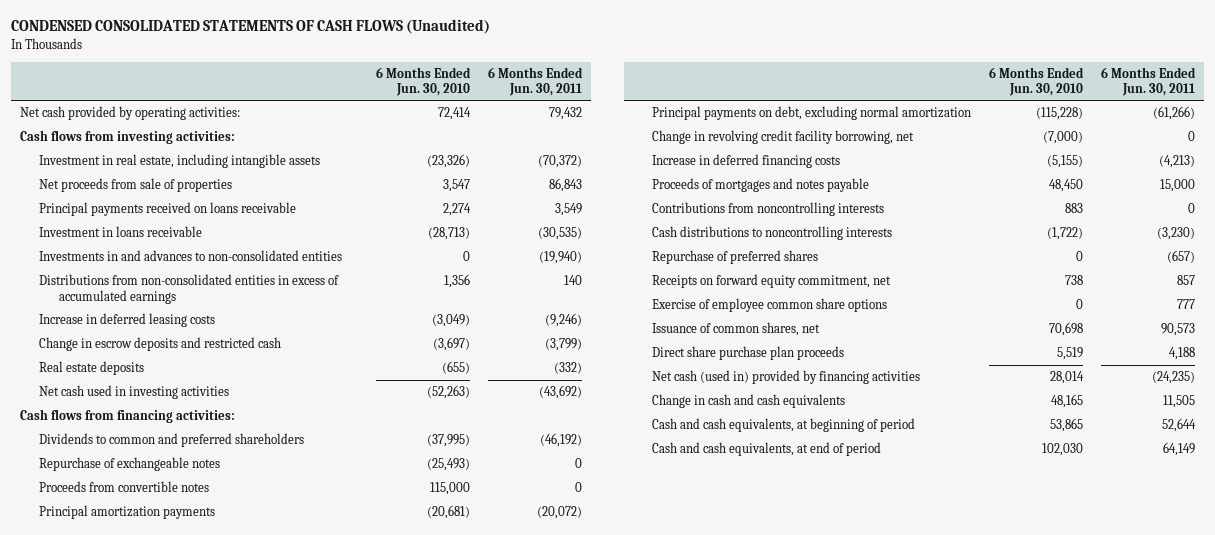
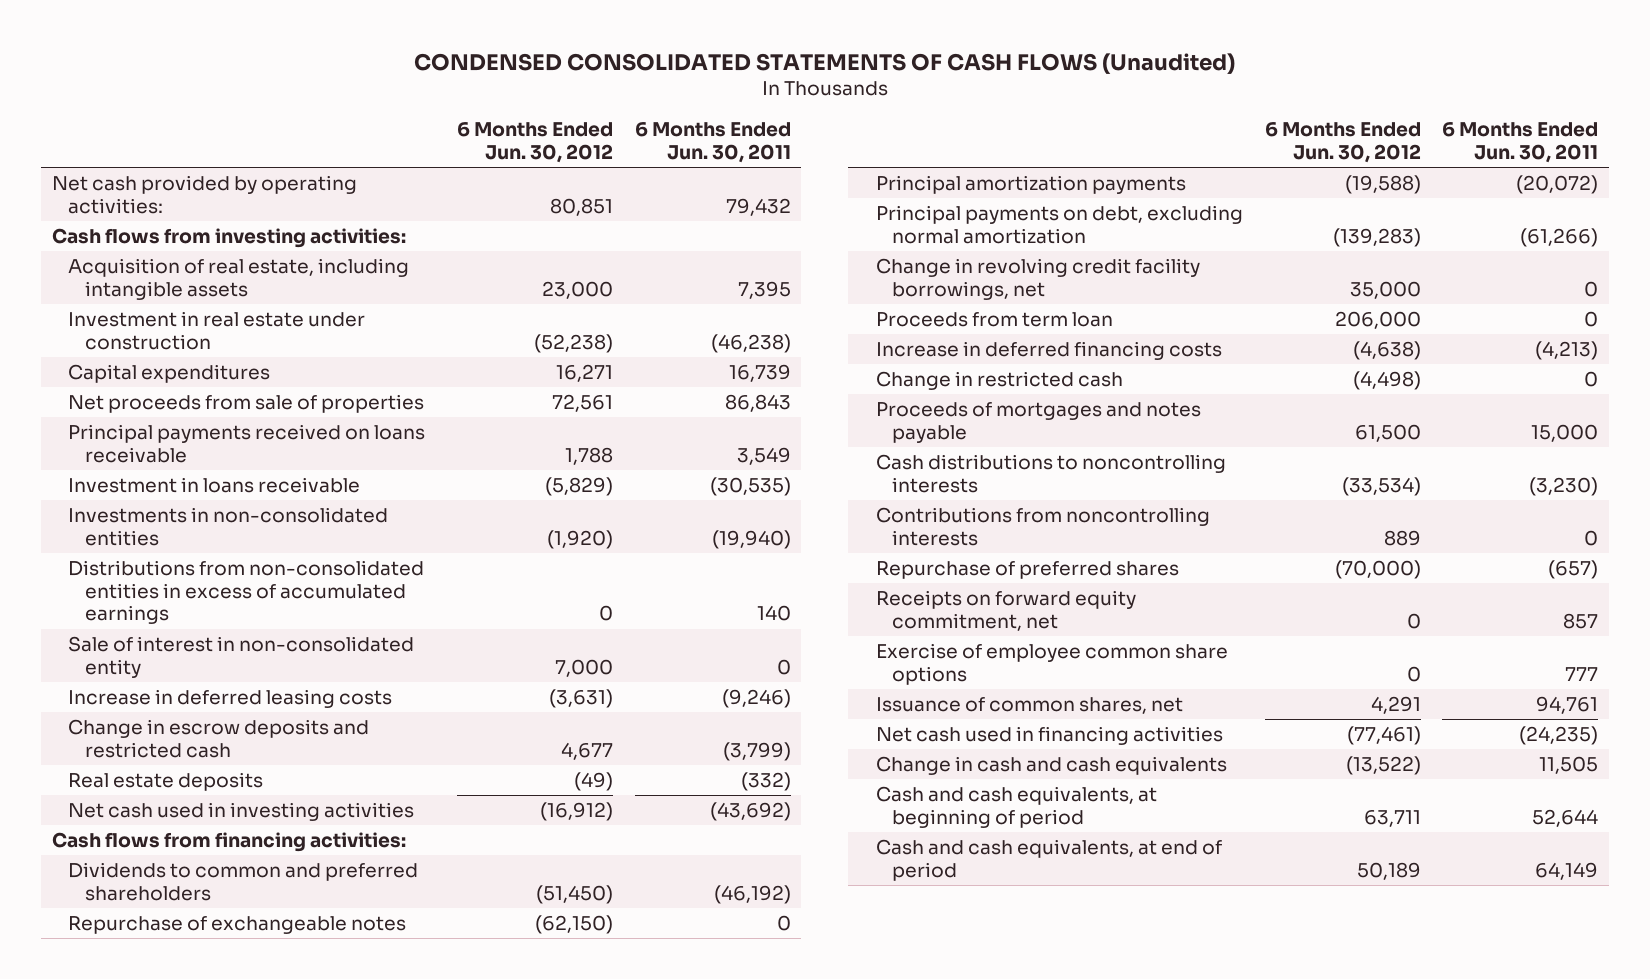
- | 6 Months Ended Jun. 30, 2010 | 6 Months Ended Jun. 30, 2011
+ | 6 Months Ended Jun. 30, 2012 | 6 Months Ended Jun. 30, 2011
- Investment in real estate, including intangible assets | (23,326) | (70,372)
+ Acquisition of real estate, including intangible assets | 23,000 | 7,395
+ Investment in real estate under construction | (52,238) | (46,238)
+ Capital expenditures | 16,271 | 16,739
- Investments in and advances to non-consolidated entities | 0 | (19,940)
+ Investments in non-consolidated entities | (1,920) | (19,940)
+ Sale of interest in non-consolidated entity | 7,000 | 0
- Proceeds from convertible notes | 115,000 | 0
- Change in revolving credit facility borrowing, net | (7,000) | 0
+ Change in revolving credit facility borrowings, net | 35,000 | 0
+ Proceeds from term loan | 206,000 | 0
+ Change in restricted cash | (4,498) | 0
moved down: Contributions from noncontrolling interests | 889 | 0
- Issuance of common shares, net | 70,698 | 90,573
- Direct share purchase plan proceeds | 5,519 | 4,188
- Net cash (used in) provided by financing activities | 28,014 | (24,235)
+ Issuance of common shares, net | 4,291 | 94,761
+ Net cash used in financing activities | (77,461) | (24,235)

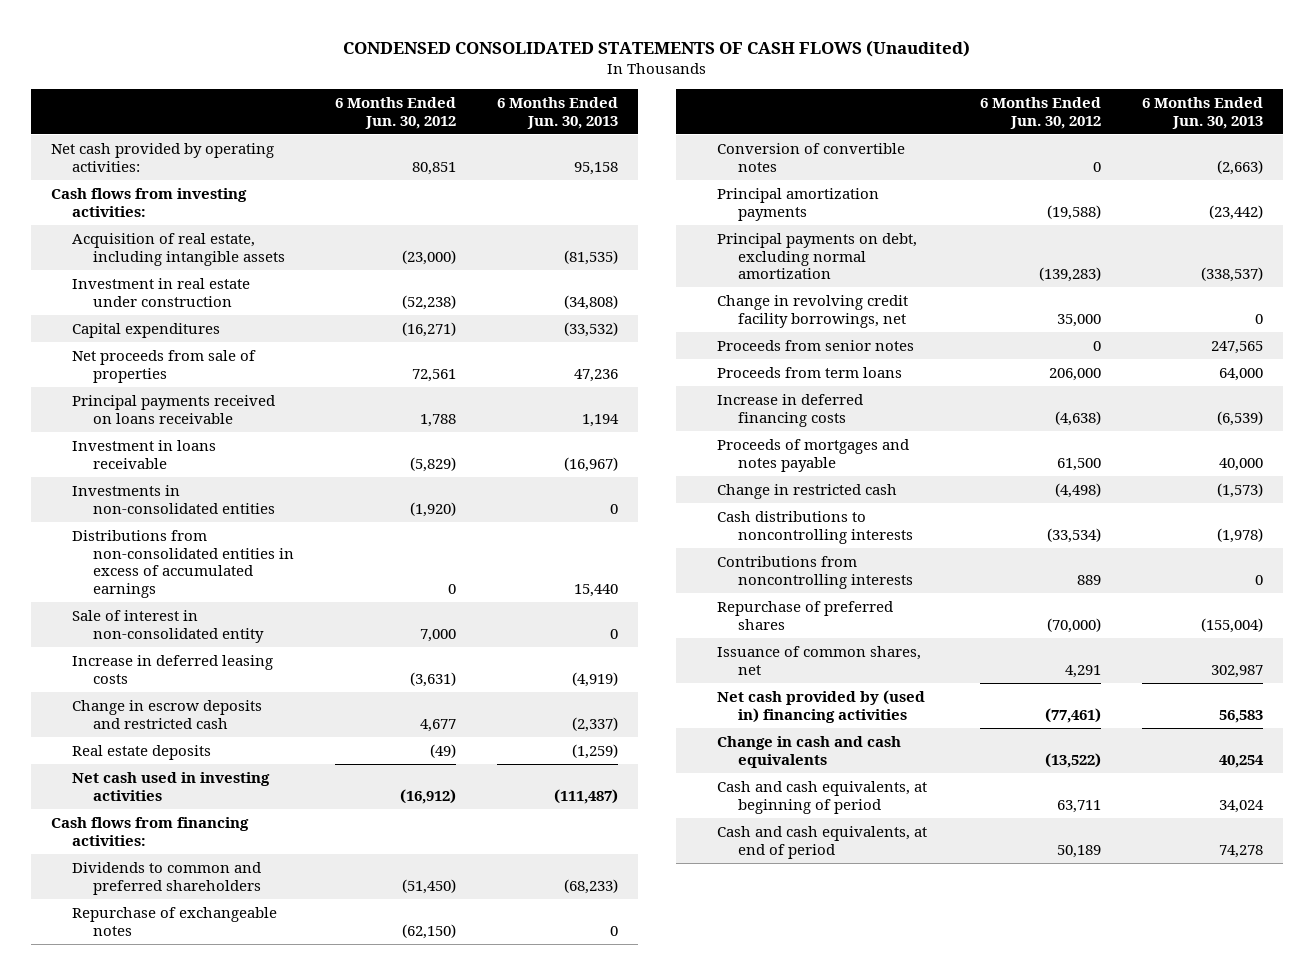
- | 6 Months Ended Jun. 30, 2012 | 6 Months Ended Jun. 30, 2011
+ | 6 Months Ended Jun. 30, 2012 | 6 Months Ended Jun. 30, 2013
- Acquisition of real estate, including intangible assets | 23,000 | 7,395
+ Acquisition of real estate, including intangible assets | (23,000) | (81,535)
- Capital expenditures | 16,271 | 16,739
+ Capital expenditures | (16,271) | (33,532)
+ Conversion of convertible notes | 0 | (2,663)
- Proceeds from term loan | 206,000 | 0
+ Proceeds from senior notes | 0 | 247,565
+ Proceeds from term loans | 206,000 | 64,000
moved down: Change in restricted cash | (4,498) | (1,573)
- Receipts on forward equity commitment, net | 0 | 857
- Exercise of employee common share options | 0 | 777
- Net cash used in financing activities | (77,461) | (24,235)
+ Net cash provided by (used in) financing activities | (77,461) | 56,583

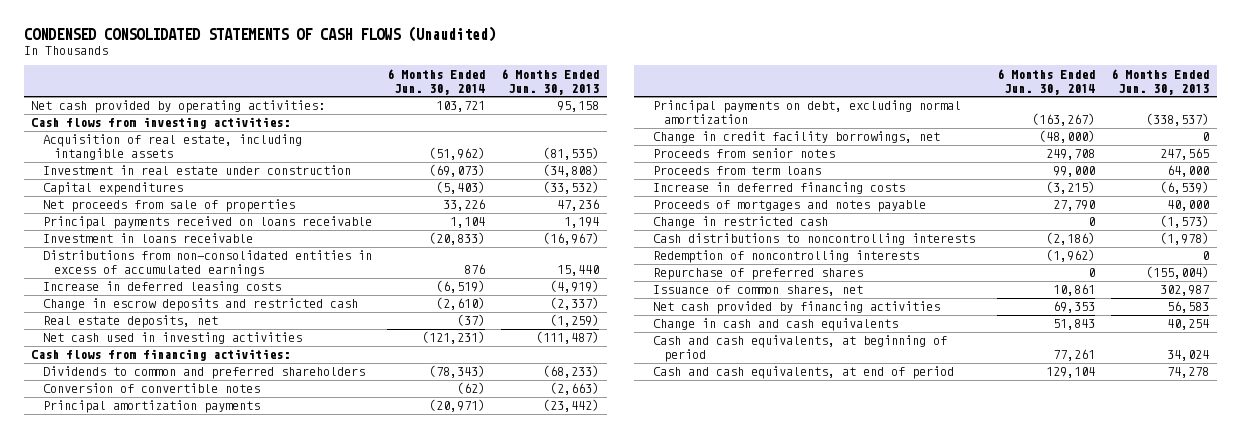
- | 6 Months Ended Jun. 30, 2012 | 6 Months Ended Jun. 30, 2013
+ | 6 Months Ended Jun. 30, 2014 | 6 Months Ended Jun. 30, 2013
- Investments in non-consolidated entities | (1,920) | 0
- Sale of interest in non-consolidated entity | 7,000 | 0
- Real estate deposits | (49) | (1,259)
+ Real estate deposits, net | (37) | (1,259)
- Repurchase of exchangeable notes | (62,150) | 0
- Change in revolving credit facility borrowings, net | 35,000 | 0
+ Change in credit facility borrowings, net | (48,000) | 0
- Contributions from noncontrolling interests | 889 | 0
+ Redemption of noncontrolling interests | (1,962) | 0
- Net cash provided by (used in) financing activities | (77,461) | 56,583
+ Net cash provided by financing activities | 69,353 | 56,583

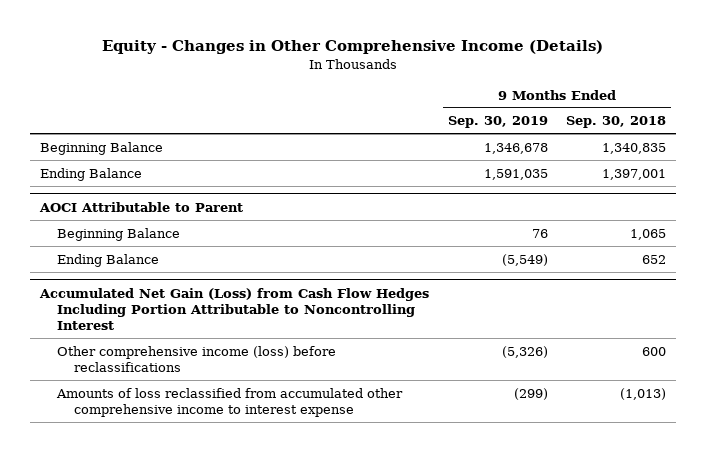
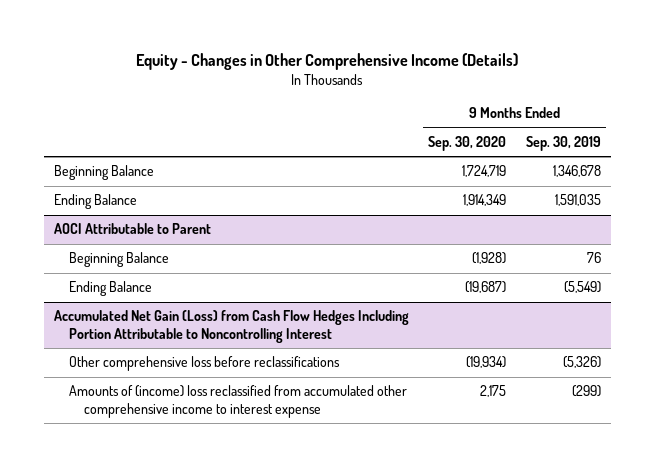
- | 9 Months Ended Sep. 30, 2019 | 9 Months Ended Sep. 30, 2018
+ | 9 Months Ended Sep. 30, 2020 | 9 Months Ended Sep. 30, 2019
@ Accumulated Net Gain (Loss) from Cash Flow Hedges Including Portion Attributable to Noncontrolling Interest
- Other comprehensive income (loss) before reclassifications | (5,326) | 600
- Amounts of loss reclassified from accumulated other comprehensive income to interest expense | (299) | (1,013)
+ Other comprehensive loss before reclassifications | (19,934) | (5,326)
+ Amounts of (income) loss reclassified from accumulated other comprehensive income to interest expense | 2,175 | (299)

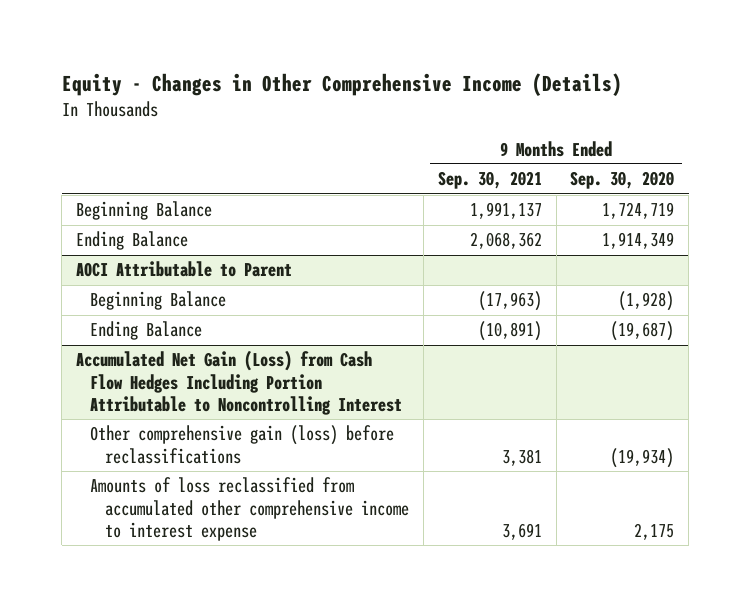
- | 9 Months Ended Sep. 30, 2020 | 9 Months Ended Sep. 30, 2019
+ | 9 Months Ended Sep. 30, 2021 | 9 Months Ended Sep. 30, 2020
@ Accumulated Net Gain (Loss) from Cash Flow Hedges Including Portion Attributable to Noncontrolling Interest
- Other comprehensive loss before reclassifications | (19,934) | (5,326)
- Amounts of (income) loss reclassified from accumulated other comprehensive income to interest expense | 2,175 | (299)
+ Other comprehensive gain (loss) before reclassifications | 3,381 | (19,934)
+ Amounts of loss reclassified from accumulated other comprehensive income to interest expense | 3,691 | 2,175

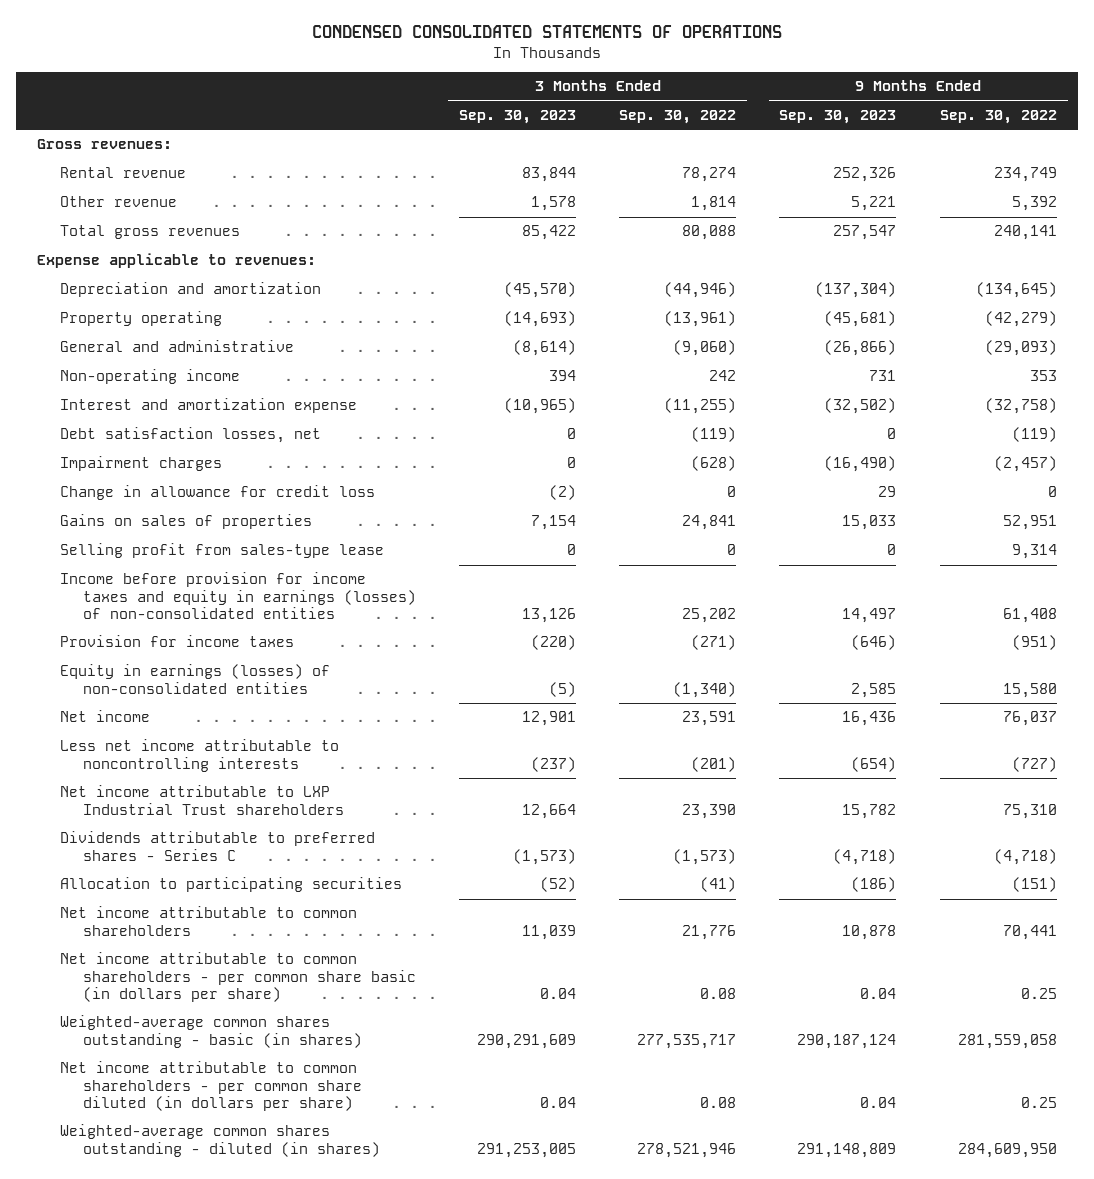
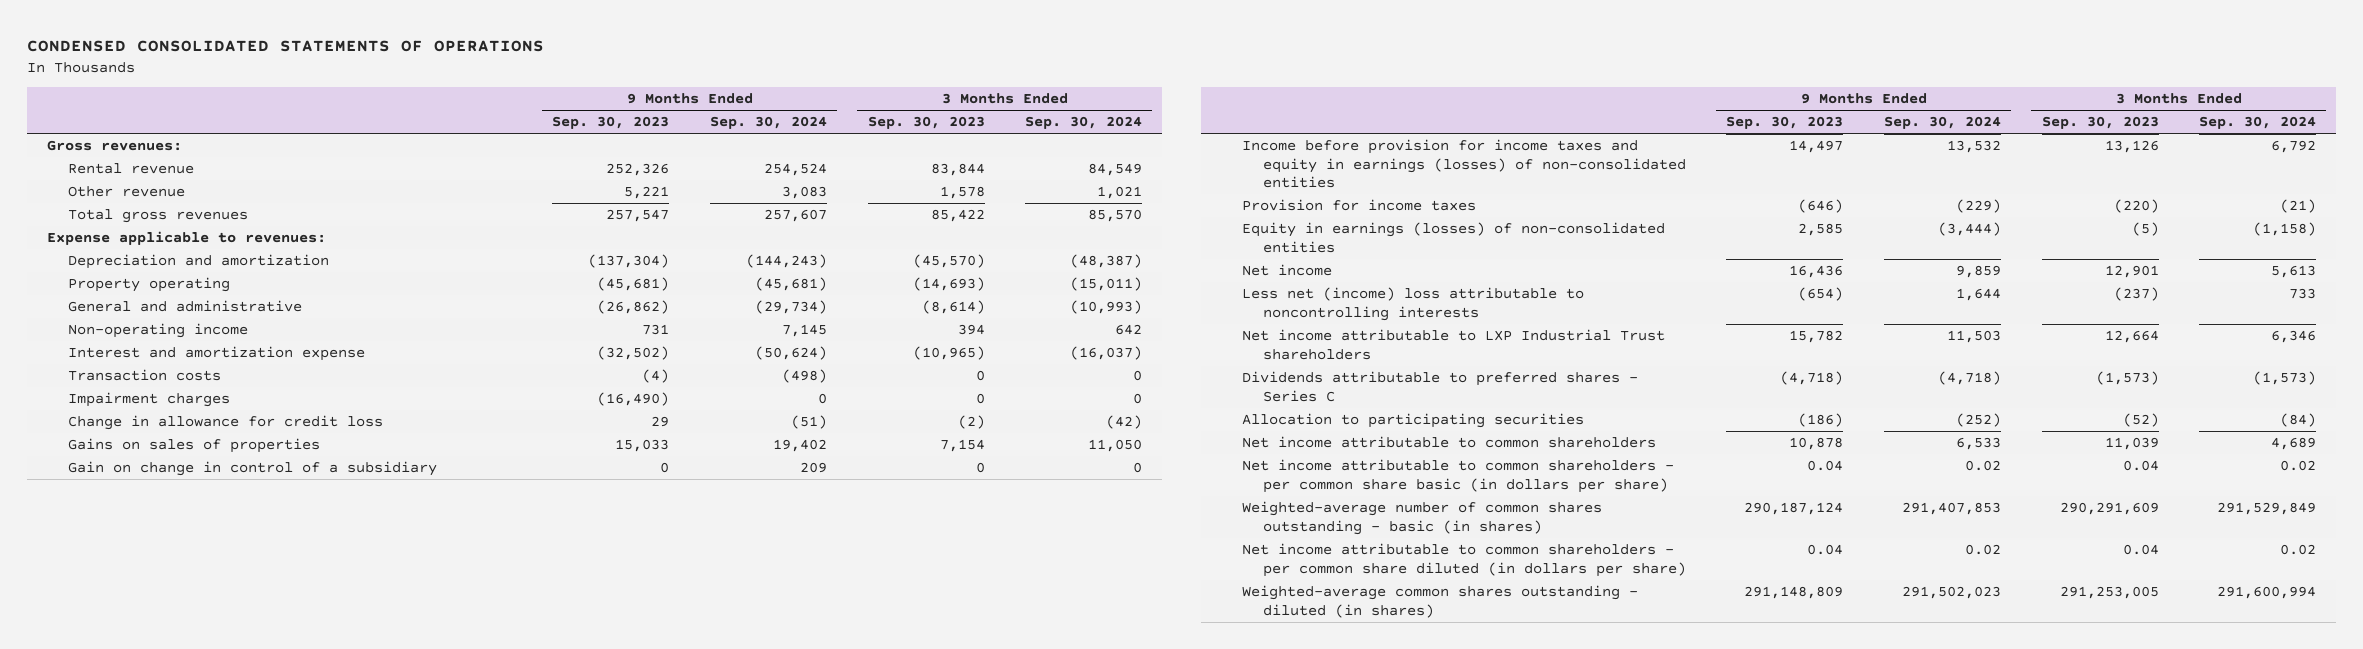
- | 3 Months Ended Sep. 30, 2023 | 3 Months Ended Sep. 30, 2022 | 9 Months Ended Sep. 30, 2023 | 9 Months Ended Sep. 30, 2022
+ | 9 Months Ended Sep. 30, 2023 | 9 Months Ended Sep. 30, 2024 | 3 Months Ended Sep. 30, 2023 | 3 Months Ended Sep. 30, 2024
- General and administrative | (8,614) | (9,060) | (26,866) | (29,093)
+ General and administrative | (26,862) | (29,734) | (8,614) | (10,993)
- Debt satisfaction losses, net | 0 | (119) | 0 | (119)
+ Transaction costs | (4) | (498) | 0 | 0
- Selling profit from sales-type lease | 0 | 0 | 0 | 9,314
+ Gain on change in control of a subsidiary | 0 | 209 | 0 | 0
- Less net income attributable to noncontrolling interests | (237) | (201) | (654) | (727)
+ Less net (income) loss attributable to noncontrolling interests | (654) | 1,644 | (237) | 733
- Weighted-average common shares outstanding - basic (in shares) | 290,291,609 | 277,535,717 | 290,187,124 | 281,559,058
+ Weighted-average number of common shares outstanding - basic (in shares) | 290,187,124 | 291,407,853 | 290,291,609 | 291,529,849

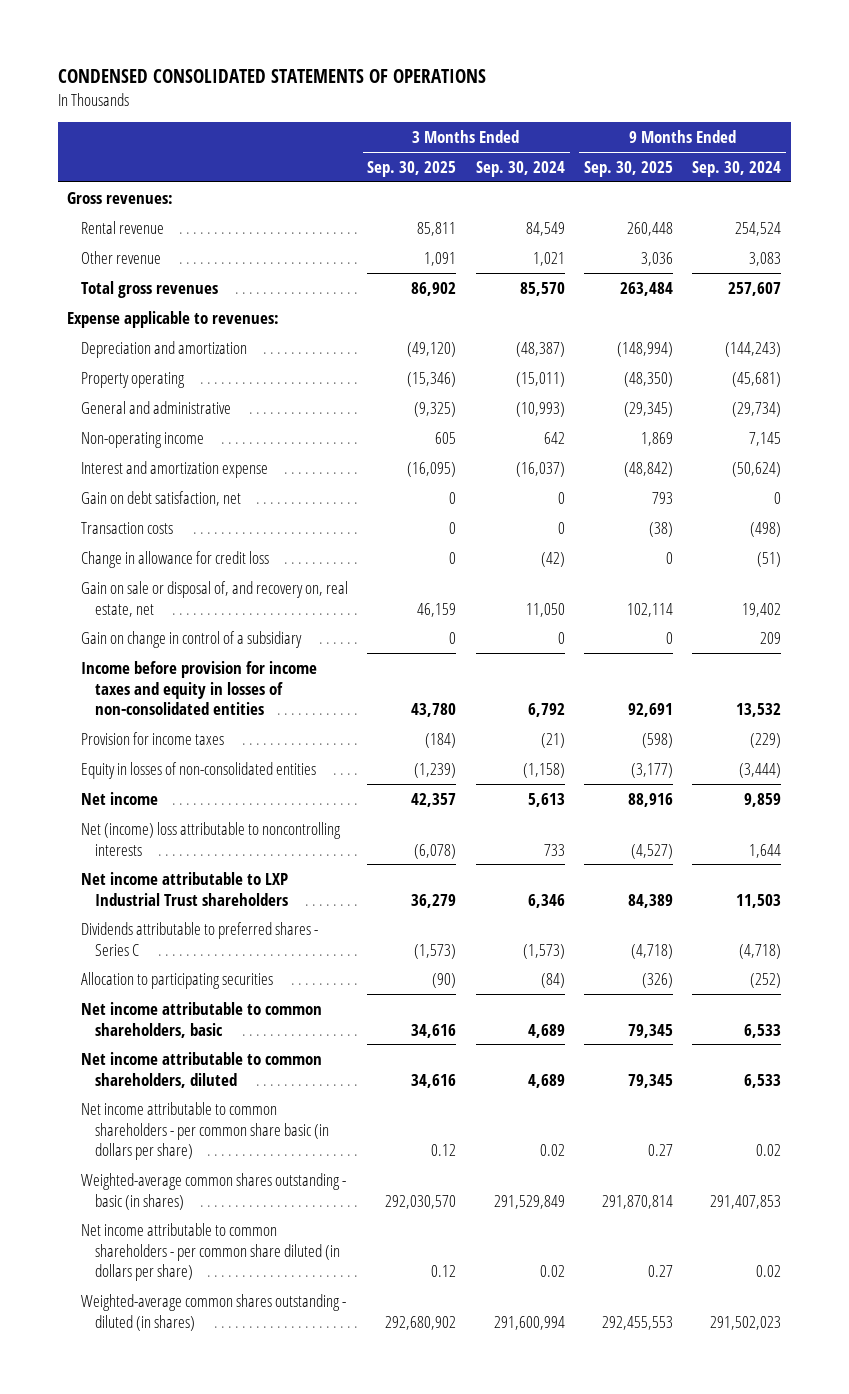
- | 9 Months Ended Sep. 30, 2023 | 9 Months Ended Sep. 30, 2024 | 3 Months Ended Sep. 30, 2023 | 3 Months Ended Sep. 30, 2024
+ | 3 Months Ended Sep. 30, 2025 | 3 Months Ended Sep. 30, 2024 | 9 Months Ended Sep. 30, 2025 | 9 Months Ended Sep. 30, 2024
+ Gain on debt satisfaction, net | 0 | 0 | 793 | 0
- Impairment charges | (16,490) | 0 | 0 | 0
- Gains on sales of properties | 15,033 | 19,402 | 7,154 | 11,050
+ Gain on sale or disposal of, and recovery on, real estate, net | 46,159 | 11,050 | 102,114 | 19,402
- Income before provision for income taxes and equity in earnings (losses) of non-consolidated entities | 14,497 | 13,532 | 13,126 | 6,792
+ Income before provision for income taxes and equity in losses of non-consolidated entities | 43,780 | 6,792 | 92,691 | 13,532
- Equity in earnings (losses) of non-consolidated entities | 2,585 | (3,444) | (5) | (1,158)
+ Equity in losses of non-consolidated entities | (1,239) | (1,158) | (3,177) | (3,444)
- Less net (income) loss attributable to noncontrolling interests | (654) | 1,644 | (237) | 733
+ Net (income) loss attributable to noncontrolling interests | (6,078) | 733 | (4,527) | 1,644
- Net income attributable to common shareholders | 10,878 | 6,533 | 11,039 | 4,689
+ Net income attributable to common shareholders, basic | 34,616 | 4,689 | 79,345 | 6,533
+ Net income attributable to common shareholders, diluted | 34,616 | 4,689 | 79,345 | 6,533
- Weighted-average number of common shares outstanding - basic (in shares) | 290,187,124 | 291,407,853 | 290,291,609 | 291,529,849
+ Weighted-average common shares outstanding - basic (in shares) | 292,030,570 | 291,529,849 | 291,870,814 | 291,407,853

